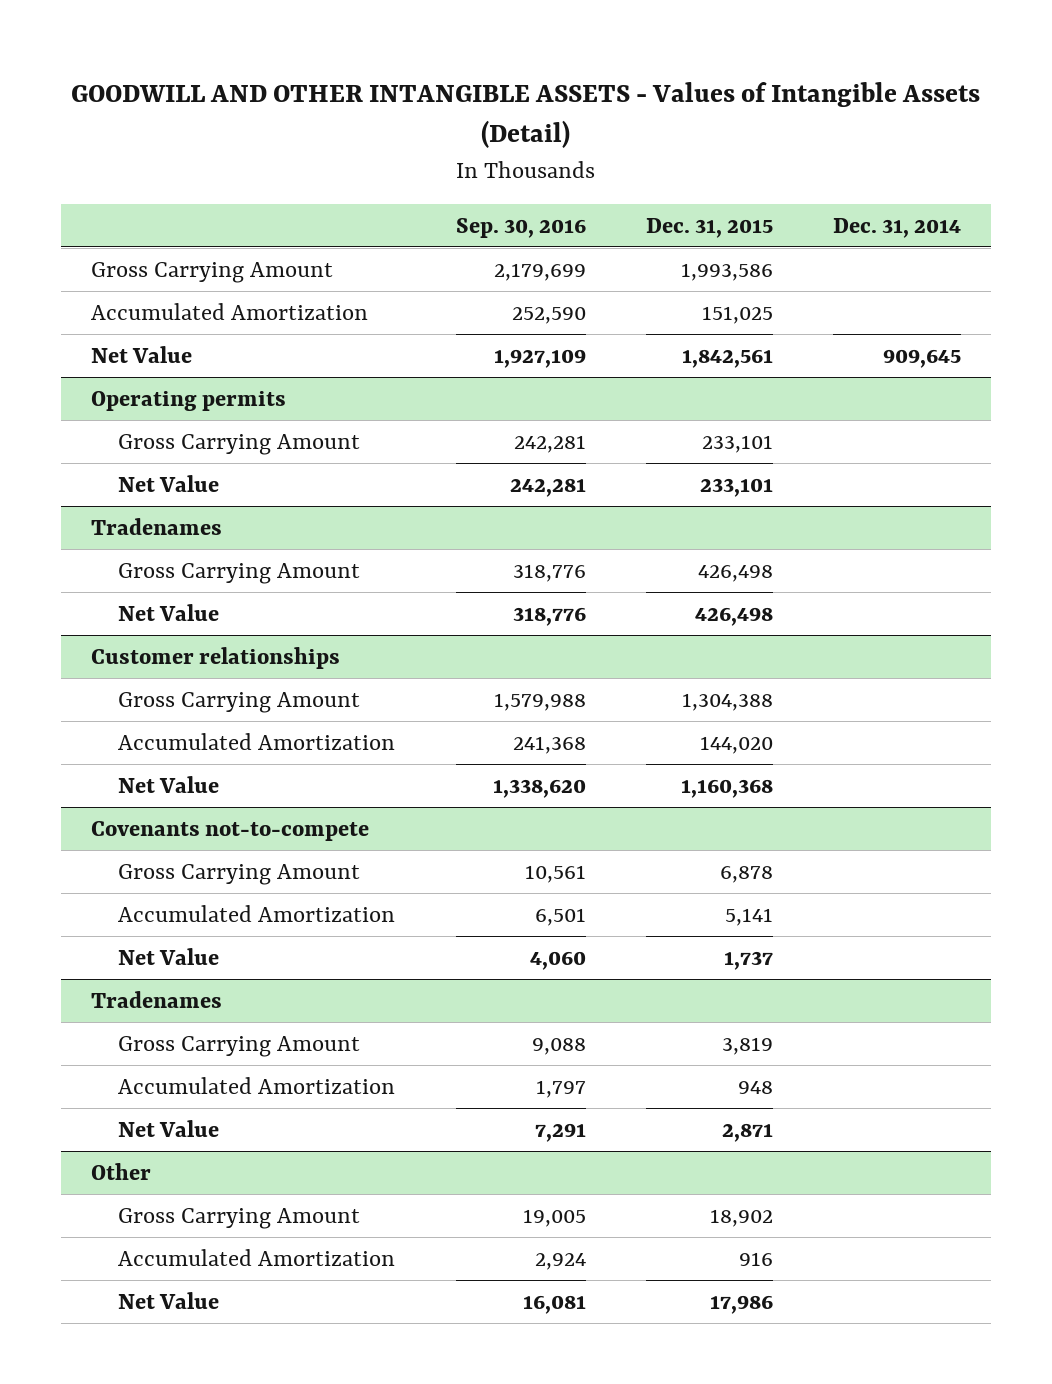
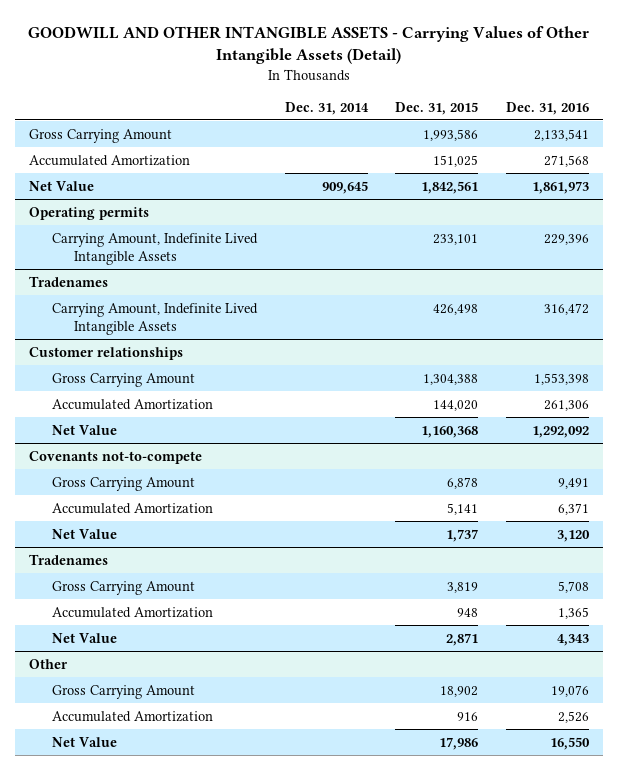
- GOODWILL AND OTHER INTANGIBLE ASSETS - Values of Intangible Assets (Detail)
+ GOODWILL AND OTHER INTANGIBLE ASSETS - Carrying Values of Other Intangible Assets (Detail)
- | Sep. 30, 2016 | Dec. 31, 2015 | Dec. 31, 2014
+ | Dec. 31, 2014 | Dec. 31, 2015 | Dec. 31, 2016
@ Operating permits
- Gross Carrying Amount | 242,281 | 233,101 |
- Net Value | 242,281 | 233,101 |
+ Carrying Amount, Indefinite Lived Intangible Assets | | 233,101 | 229,396
@ Tradenames
- Gross Carrying Amount | 318,776 | 426,498 |
- Net Value | 318,776 | 426,498 |
+ Carrying Amount, Indefinite Lived Intangible Assets | | 426,498 | 316,472

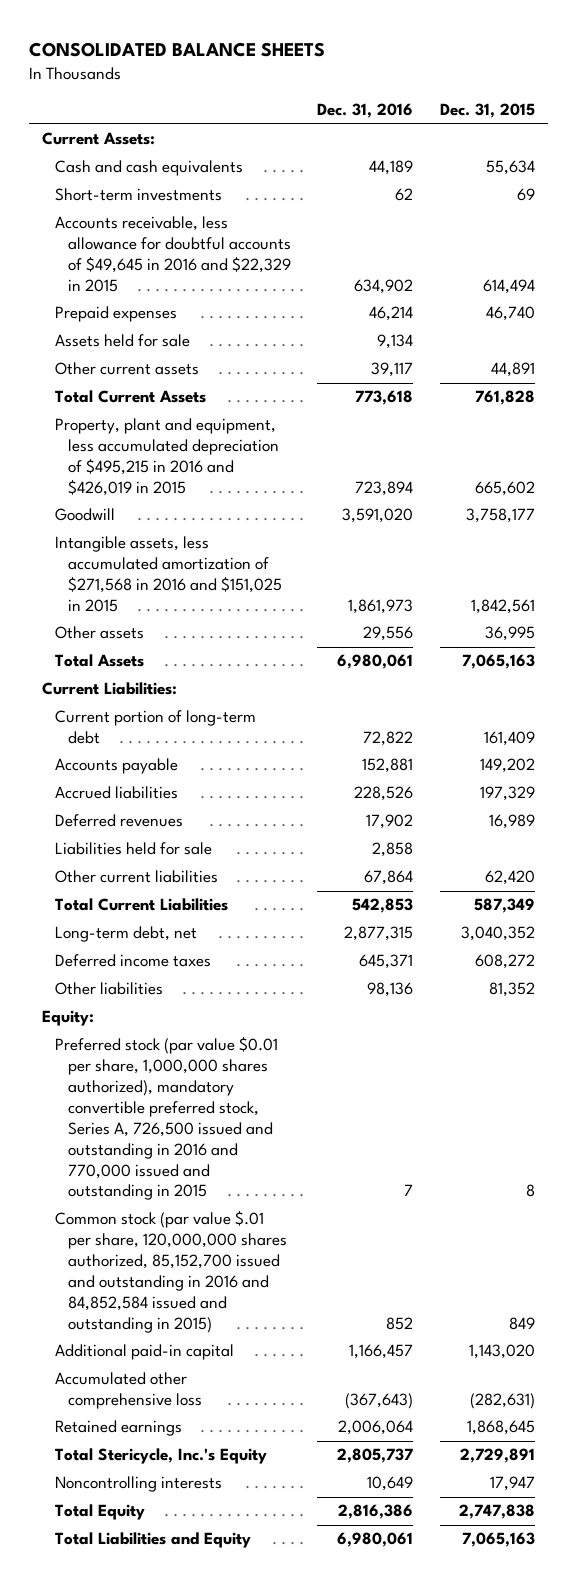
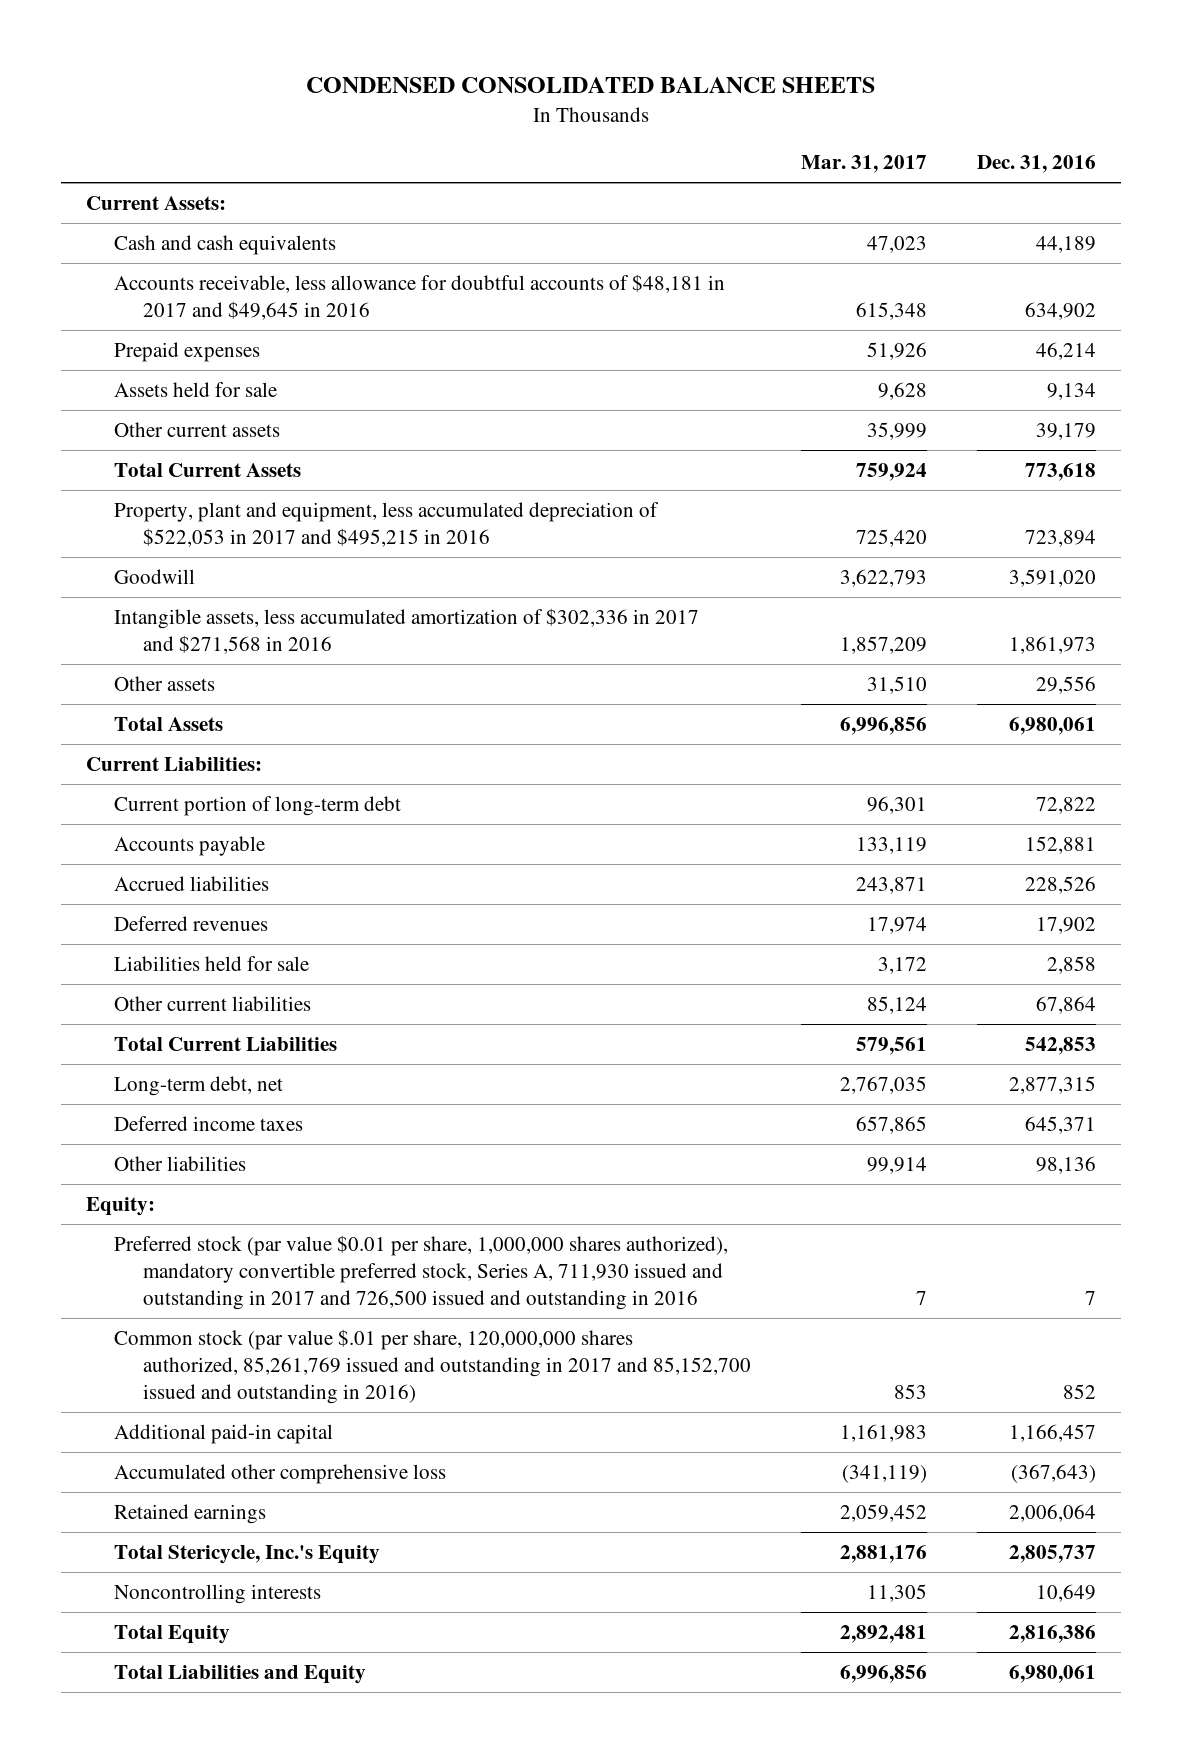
- CONSOLIDATED BALANCE SHEETS
+ CONDENSED CONSOLIDATED BALANCE SHEETS
- | Dec. 31, 2016 | Dec. 31, 2015
+ | Mar. 31, 2017 | Dec. 31, 2016
- Short-term investments | 62 | 69
- Accounts receivable, less allowance for doubtful accounts of $49,645 in 2016 and $22,329 in 2015 | 634,902 | 614,494
+ Accounts receivable, less allowance for doubtful accounts of $48,181 in 2017 and $49,645 in 2016 | 615,348 | 634,902
- Other current assets | 39,117 | 44,891
+ Other current assets | 35,999 | 39,179
- Property, plant and equipment, less accumulated depreciation of $495,215 in 2016 and $426,019 in 2015 | 723,894 | 665,602
+ Property, plant and equipment, less accumulated depreciation of $522,053 in 2017 and $495,215 in 2016 | 725,420 | 723,894
- Intangible assets, less accumulated amortization of $271,568 in 2016 and $151,025 in 2015 | 1,861,973 | 1,842,561
+ Intangible assets, less accumulated amortization of $302,336 in 2017 and $271,568 in 2016 | 1,857,209 | 1,861,973
- Preferred stock (par value $0.01 per share, 1,000,000 shares authorized), mandatory convertible preferred stock, Series A, 726,500 issued and outstanding in 2016 and 770,000 issued and outstanding in 2015 | 7 | 8
- Common stock (par value $.01 per share, 120,000,000 shares authorized, 85,152,700 issued and outstanding in 2016 and 84,852,584 issued and outstanding in 2015) | 852 | 849
+ Preferred stock (par value $0.01 per share, 1,000,000 shares authorized), mandatory convertible preferred stock, Series A, 711,930 issued and outstanding in 2017 and 726,500 issued and outstanding in 2016 | 7 | 7
+ Common stock (par value $.01 per share, 120,000,000 shares authorized, 85,261,769 issued and outstanding in 2017 and 85,152,700 issued and outstanding in 2016) | 853 | 852

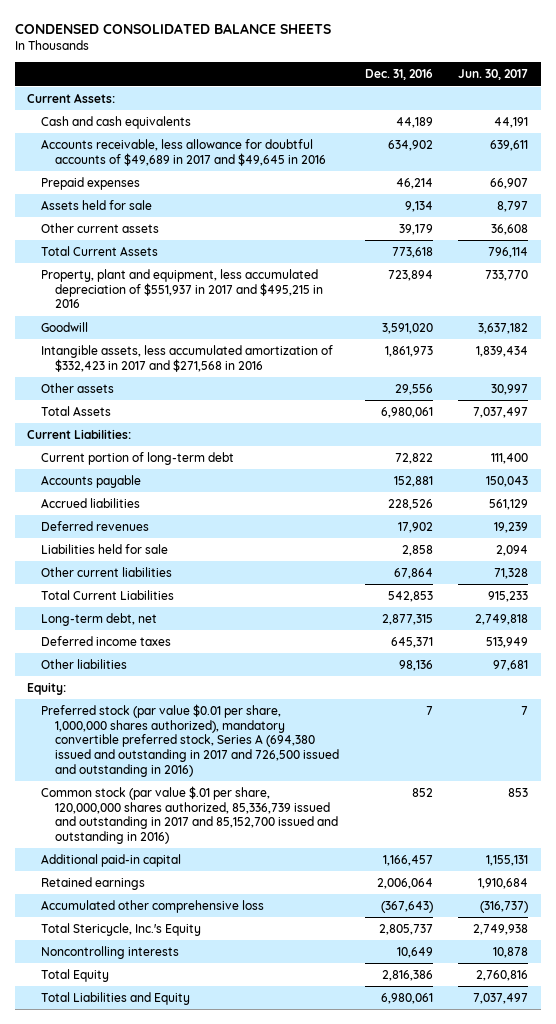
- | Mar. 31, 2017 | Dec. 31, 2016
+ | Dec. 31, 2016 | Jun. 30, 2017
- Accounts receivable, less allowance for doubtful accounts of $48,181 in 2017 and $49,645 in 2016 | 615,348 | 634,902
+ Accounts receivable, less allowance for doubtful accounts of $49,689 in 2017 and $49,645 in 2016 | 634,902 | 639,611
- Property, plant and equipment, less accumulated depreciation of $522,053 in 2017 and $495,215 in 2016 | 725,420 | 723,894
+ Property, plant and equipment, less accumulated depreciation of $551,937 in 2017 and $495,215 in 2016 | 723,894 | 733,770
- Intangible assets, less accumulated amortization of $302,336 in 2017 and $271,568 in 2016 | 1,857,209 | 1,861,973
+ Intangible assets, less accumulated amortization of $332,423 in 2017 and $271,568 in 2016 | 1,861,973 | 1,839,434
- Preferred stock (par value $0.01 per share, 1,000,000 shares authorized), mandatory convertible preferred stock, Series A, 711,930 issued and outstanding in 2017 and 726,500 issued and outstanding in 2016 | 7 | 7
- Common stock (par value $.01 per share, 120,000,000 shares authorized, 85,261,769 issued and outstanding in 2017 and 85,152,700 issued and outstanding in 2016) | 853 | 852
+ Preferred stock (par value $0.01 per share, 1,000,000 shares authorized), mandatory convertible preferred stock, Series A (694,380 issued and outstanding in 2017 and 726,500 issued and outstanding in 2016) | 7 | 7
+ Common stock (par value $.01 per share, 120,000,000 shares authorized, 85,336,739 issued and outstanding in 2017 and 85,152,700 issued and outstanding in 2016) | 852 | 853
moved down: Accumulated other comprehensive loss | (367,643) | (316,737)

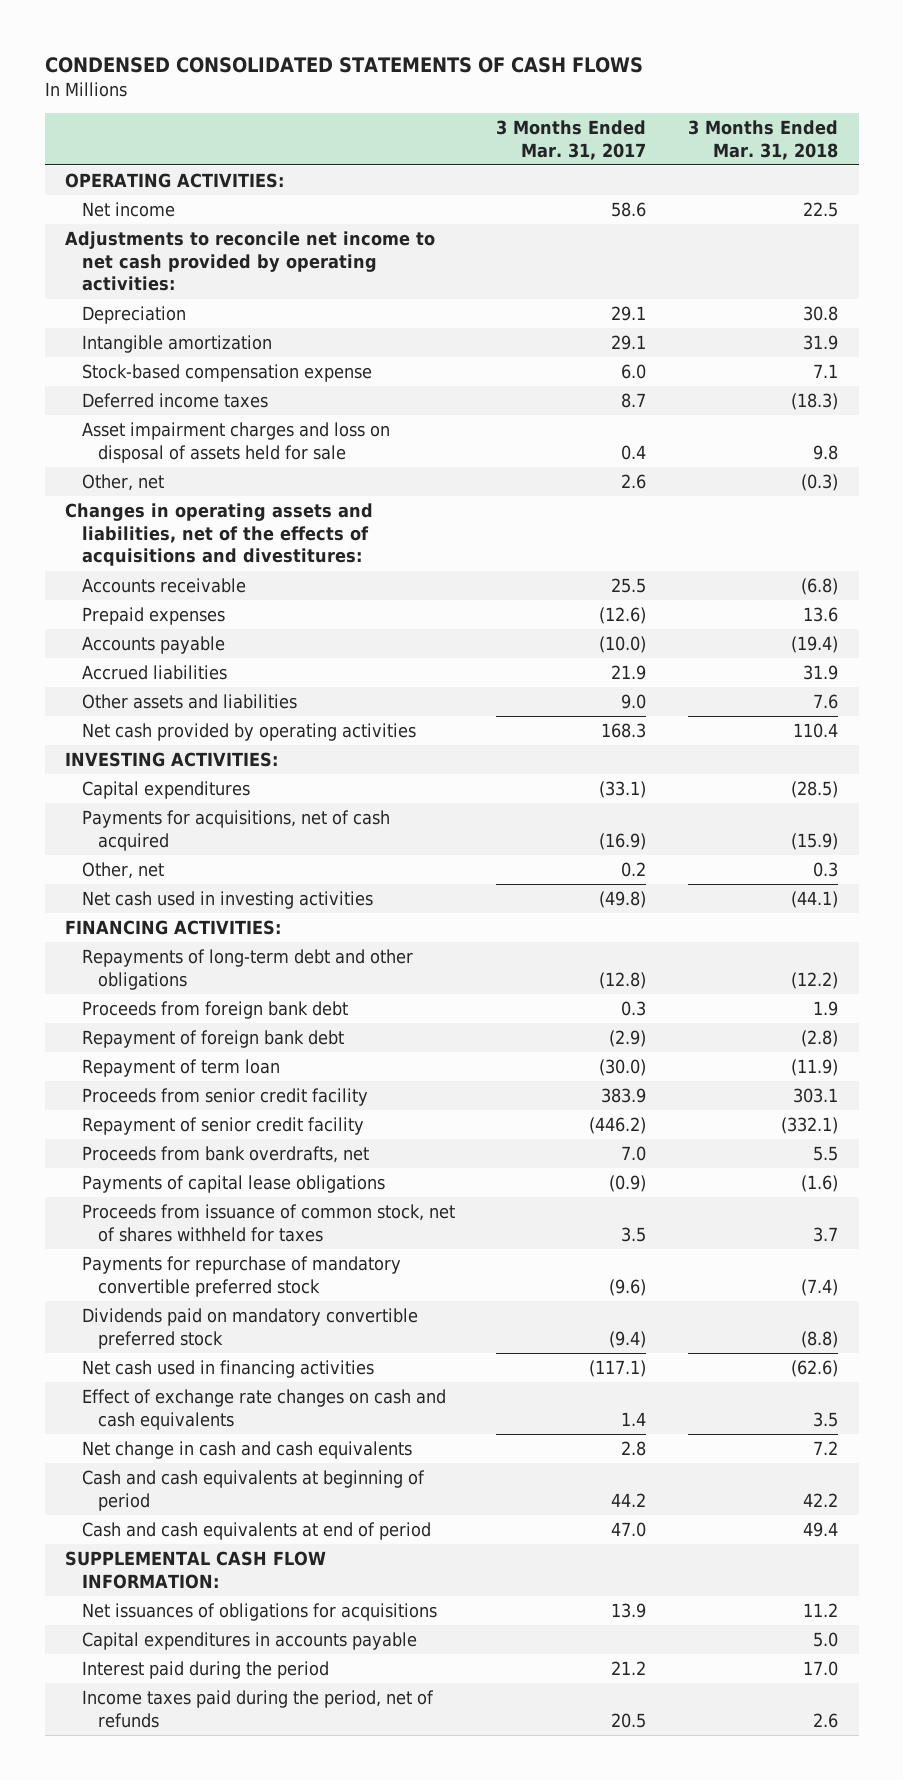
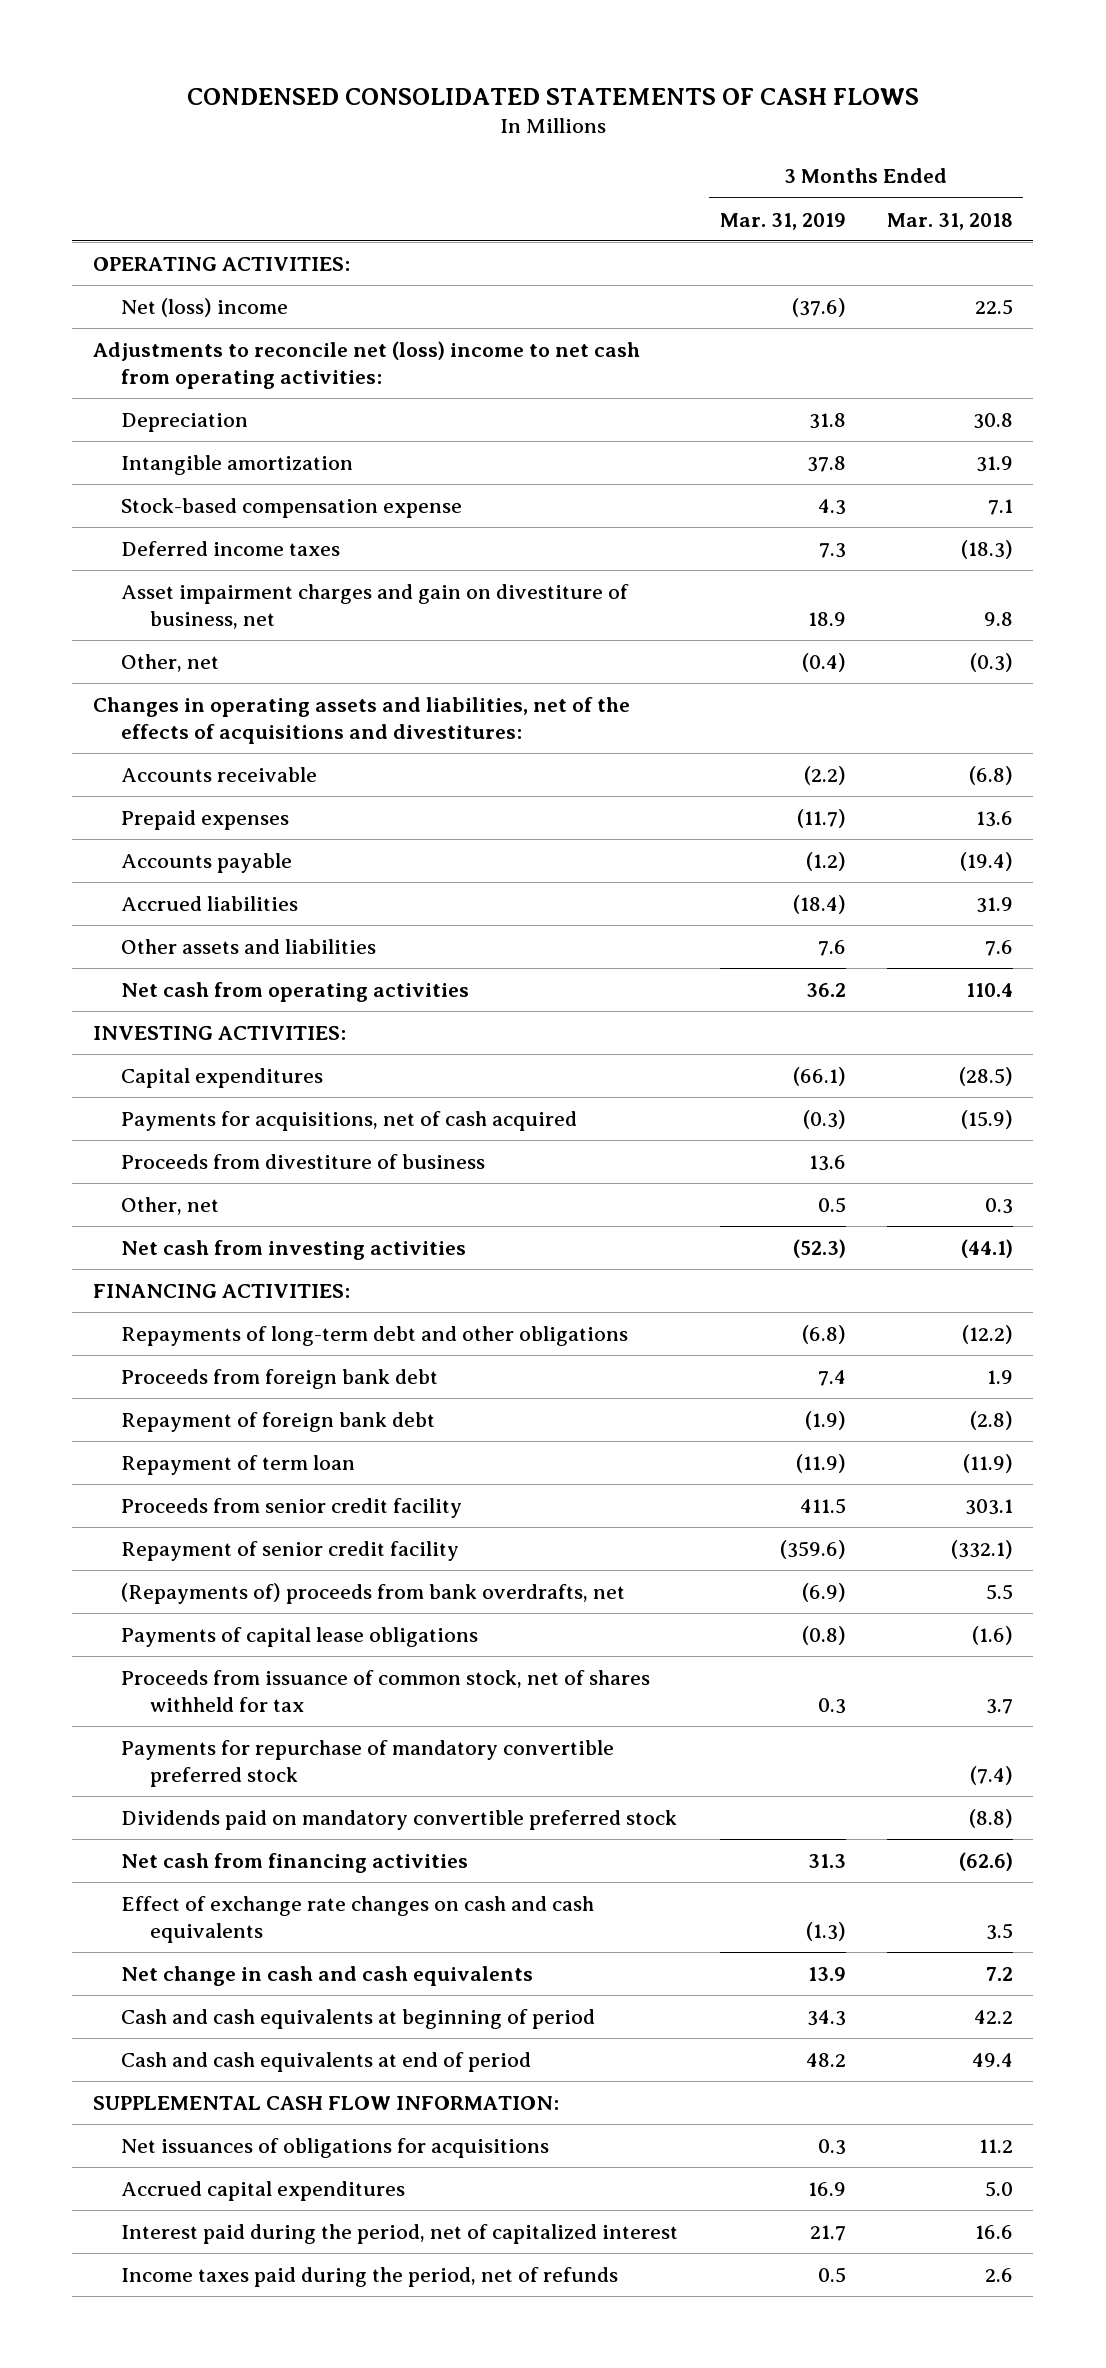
- | 3 Months Ended Mar. 31, 2017 | 3 Months Ended Mar. 31, 2018
+ | 3 Months Ended Mar. 31, 2019 | 3 Months Ended Mar. 31, 2018
- Net income | 58.6 | 22.5
- Adjustments to reconcile net income to net cash provided by operating activities:
+ Net (loss) income | (37.6) | 22.5
+ Adjustments to reconcile net (loss) income to net cash from operating activities:
- Asset impairment charges and loss on disposal of assets held for sale | 0.4 | 9.8
+ Asset impairment charges and gain on divestiture of business, net | 18.9 | 9.8
- Net cash provided by operating activities | 168.3 | 110.4
+ Net cash from operating activities | 36.2 | 110.4
+ Proceeds from divestiture of business | 13.6 |
- Net cash used in investing activities | (49.8) | (44.1)
+ Net cash from investing activities | (52.3) | (44.1)
- Proceeds from bank overdrafts, net | 7.0 | 5.5
+ (Repayments of) proceeds from bank overdrafts, net | (6.9) | 5.5
- Proceeds from issuance of common stock, net of shares withheld for taxes | 3.5 | 3.7
+ Proceeds from issuance of common stock, net of shares withheld for tax | 0.3 | 3.7
- Net cash used in financing activities | (117.1) | (62.6)
+ Net cash from financing activities | 31.3 | (62.6)
- Capital expenditures in accounts payable | | 5.0
- Interest paid during the period | 21.2 | 17.0
+ Accrued capital expenditures | 16.9 | 5.0
+ Interest paid during the period, net of capitalized interest | 21.7 | 16.6

